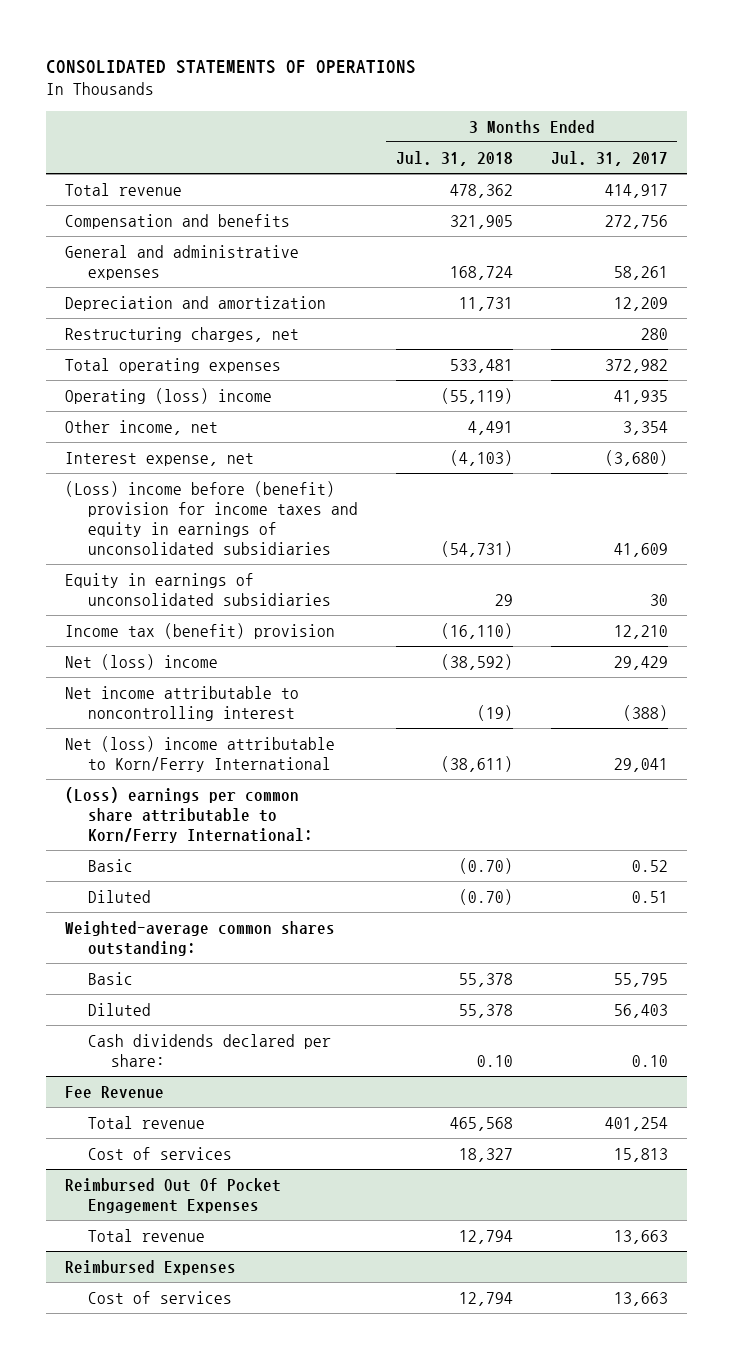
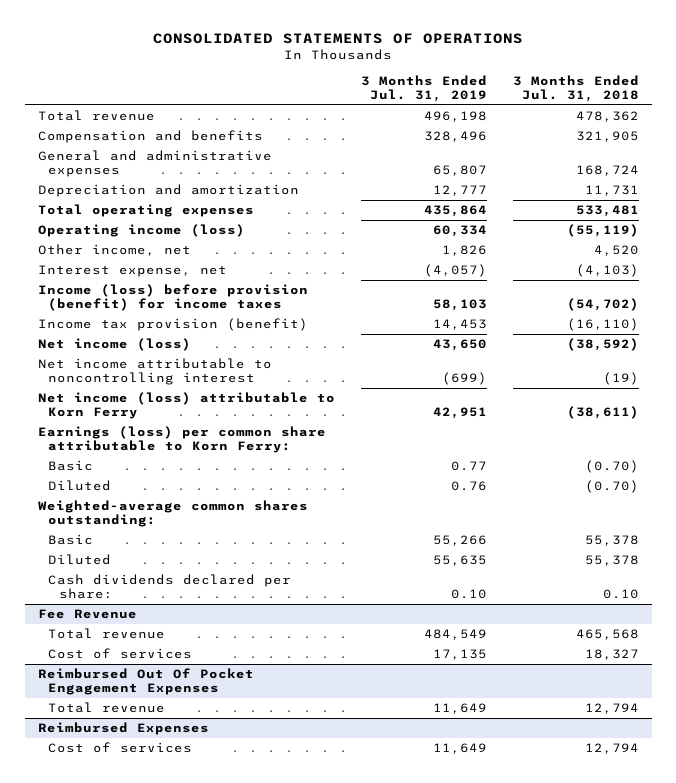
- | 3 Months Ended Jul. 31, 2018 | 3 Months Ended Jul. 31, 2017
+ | 3 Months Ended Jul. 31, 2019 | 3 Months Ended Jul. 31, 2018
- Restructuring charges, net | | 280
- Operating (loss) income | (55,119) | 41,935
- Other income, net | 4,491 | 3,354
+ Operating income (loss) | 60,334 | (55,119)
+ Other income, net | 1,826 | 4,520
- (Loss) income before (benefit) provision for income taxes and equity in earnings of unconsolidated subsidiaries | (54,731) | 41,609
- Equity in earnings of unconsolidated subsidiaries | 29 | 30
- Income tax (benefit) provision | (16,110) | 12,210
- Net (loss) income | (38,592) | 29,429
+ Income (loss) before provision (benefit) for income taxes | 58,103 | (54,702)
+ Income tax provision (benefit) | 14,453 | (16,110)
+ Net income (loss) | 43,650 | (38,592)
- Net (loss) income attributable to Korn/Ferry International | (38,611) | 29,041
- (Loss) earnings per common share attributable to Korn/Ferry International:
+ Net income (loss) attributable to Korn Ferry | 42,951 | (38,611)
+ Earnings (loss) per common share attributable to Korn Ferry:

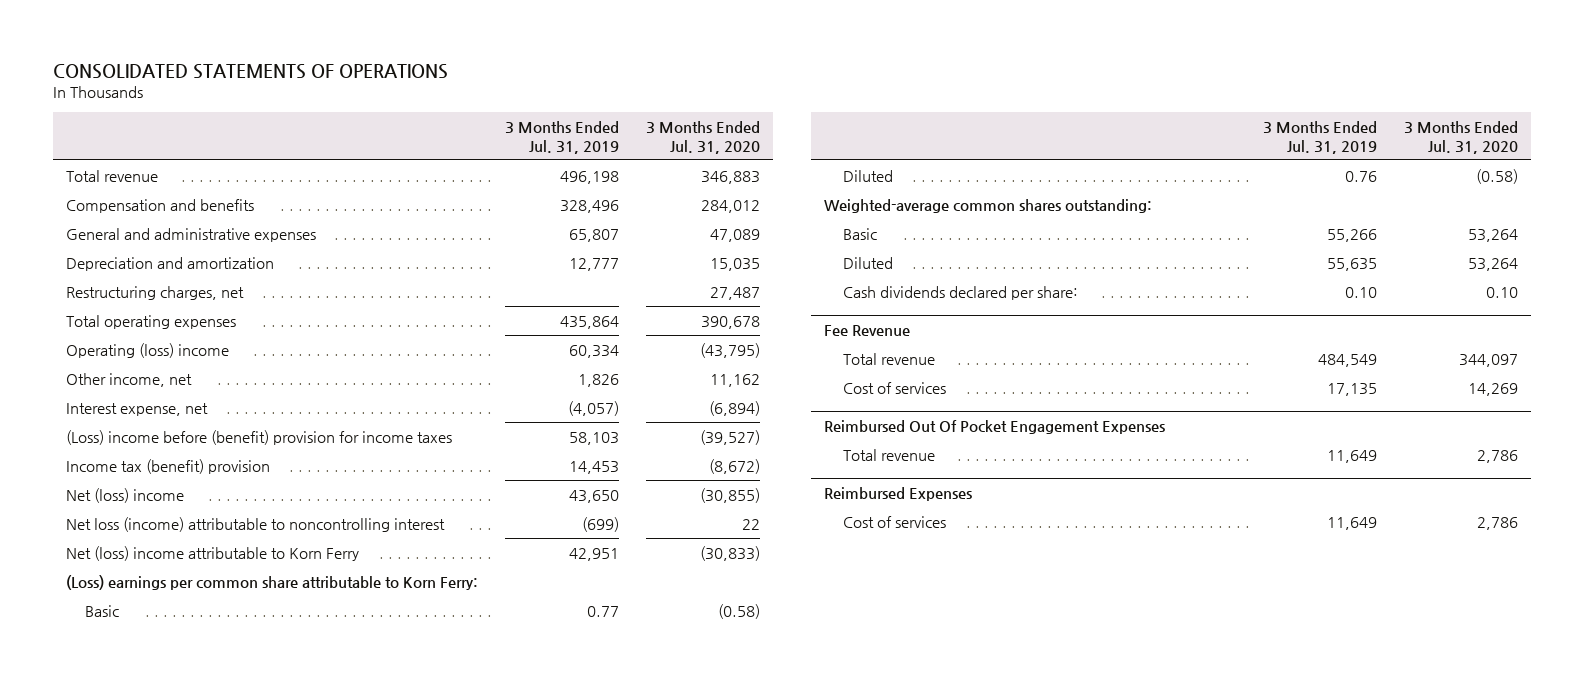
- | 3 Months Ended Jul. 31, 2019 | 3 Months Ended Jul. 31, 2018
+ | 3 Months Ended Jul. 31, 2019 | 3 Months Ended Jul. 31, 2020
+ Restructuring charges, net | | 27,487
- Operating income (loss) | 60,334 | (55,119)
+ Operating (loss) income | 60,334 | (43,795)
- Income (loss) before provision (benefit) for income taxes | 58,103 | (54,702)
- Income tax provision (benefit) | 14,453 | (16,110)
- Net income (loss) | 43,650 | (38,592)
- Net income attributable to noncontrolling interest | (699) | (19)
- Net income (loss) attributable to Korn Ferry | 42,951 | (38,611)
- Earnings (loss) per common share attributable to Korn Ferry:
+ (Loss) income before (benefit) provision for income taxes | 58,103 | (39,527)
+ Income tax (benefit) provision | 14,453 | (8,672)
+ Net (loss) income | 43,650 | (30,855)
+ Net loss (income) attributable to noncontrolling interest | (699) | 22
+ Net (loss) income attributable to Korn Ferry | 42,951 | (30,833)
+ (Loss) earnings per common share attributable to Korn Ferry:

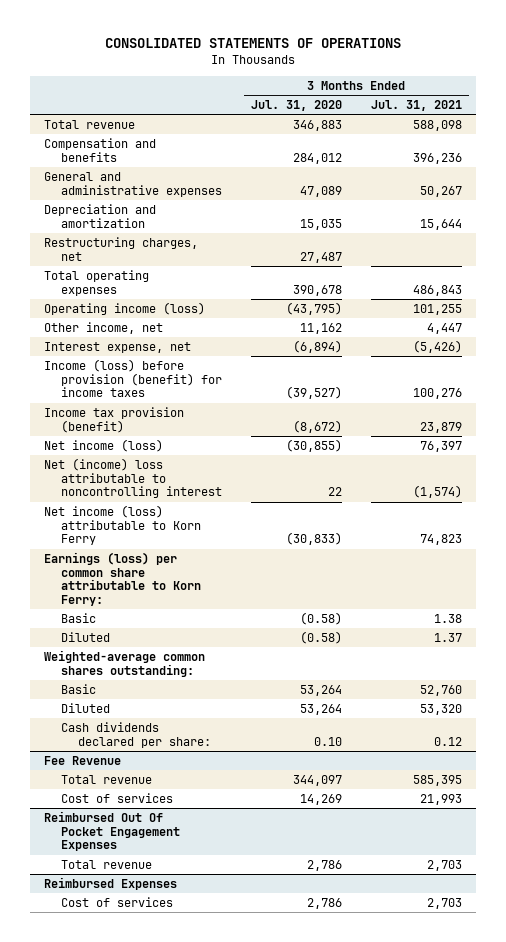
- | 3 Months Ended Jul. 31, 2019 | 3 Months Ended Jul. 31, 2020
+ | 3 Months Ended Jul. 31, 2020 | 3 Months Ended Jul. 31, 2021
- Operating (loss) income | 60,334 | (43,795)
+ Operating income (loss) | (43,795) | 101,255
- (Loss) income before (benefit) provision for income taxes | 58,103 | (39,527)
- Income tax (benefit) provision | 14,453 | (8,672)
- Net (loss) income | 43,650 | (30,855)
- Net loss (income) attributable to noncontrolling interest | (699) | 22
- Net (loss) income attributable to Korn Ferry | 42,951 | (30,833)
- (Loss) earnings per common share attributable to Korn Ferry:
+ Income (loss) before provision (benefit) for income taxes | (39,527) | 100,276
+ Income tax provision (benefit) | (8,672) | 23,879
+ Net income (loss) | (30,855) | 76,397
+ Net (income) loss attributable to noncontrolling interest | 22 | (1,574)
+ Net income (loss) attributable to Korn Ferry | (30,833) | 74,823
+ Earnings (loss) per common share attributable to Korn Ferry:

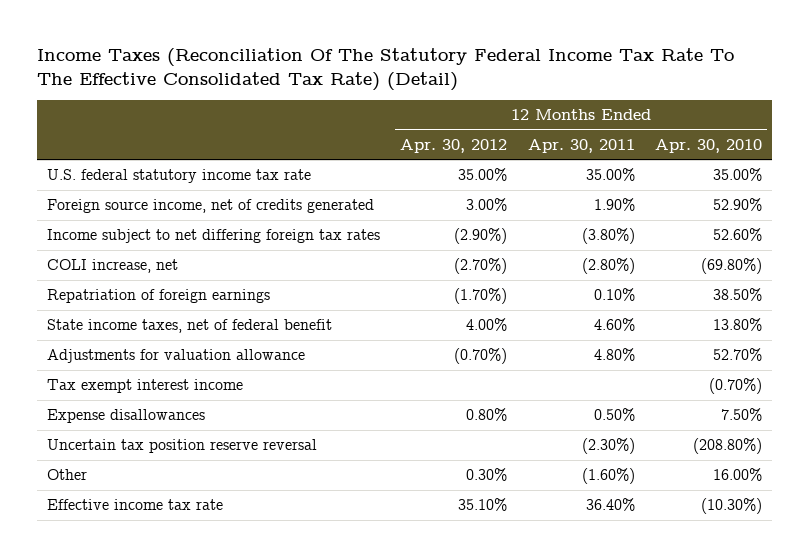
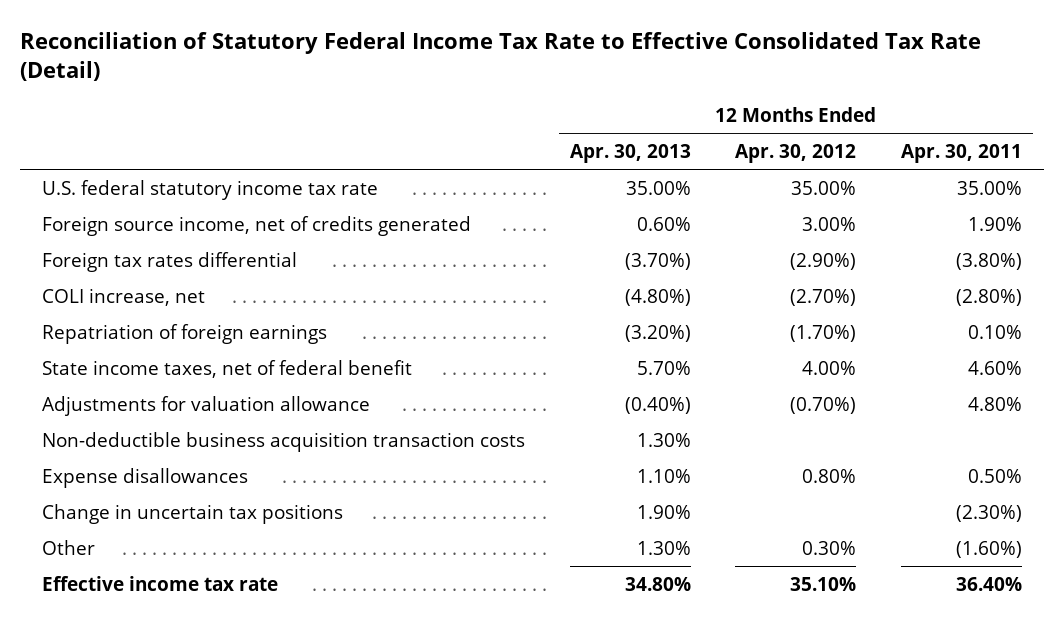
- Income Taxes (Reconciliation Of The Statutory Federal Income Tax Rate To The Effective Consolidated Tax Rate) (Detail)
+ Reconciliation of Statutory Federal Income Tax Rate to Effective Consolidated Tax Rate (Detail)
- | 12 Months Ended Apr. 30, 2012 | 12 Months Ended Apr. 30, 2011 | 12 Months Ended Apr. 30, 2010
+ | 12 Months Ended Apr. 30, 2013 | 12 Months Ended Apr. 30, 2012 | 12 Months Ended Apr. 30, 2011
- Income subject to net differing foreign tax rates | (2.90%) | (3.80%) | 52.60%
+ Foreign tax rates differential | (3.70%) | (2.90%) | (3.80%)
- Tax exempt interest income | | | (0.70%)
+ Non-deductible business acquisition transaction costs | 1.30% | |
- Uncertain tax position reserve reversal | | (2.30%) | (208.80%)
+ Change in uncertain tax positions | 1.90% | | (2.30%)

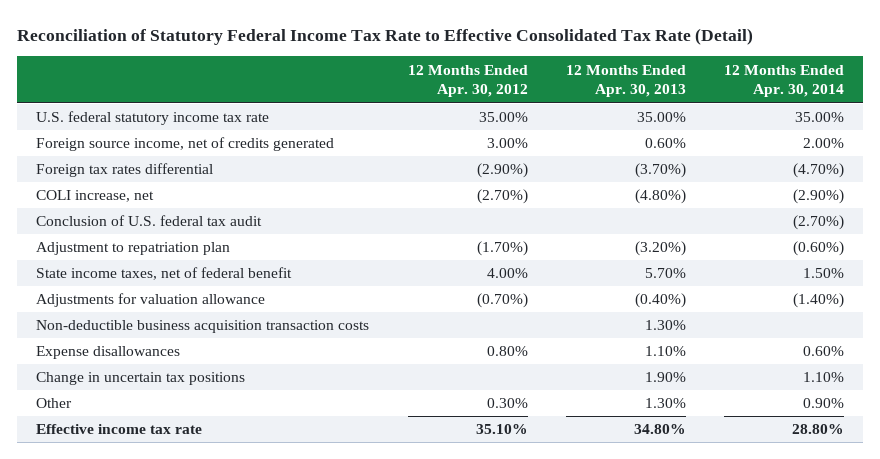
- | 12 Months Ended Apr. 30, 2013 | 12 Months Ended Apr. 30, 2012 | 12 Months Ended Apr. 30, 2011
+ | 12 Months Ended Apr. 30, 2012 | 12 Months Ended Apr. 30, 2013 | 12 Months Ended Apr. 30, 2014
- Repatriation of foreign earnings | (3.20%) | (1.70%) | 0.10%
+ Conclusion of U.S. federal tax audit | | | (2.70%)
+ Adjustment to repatriation plan | (1.70%) | (3.20%) | (0.60%)

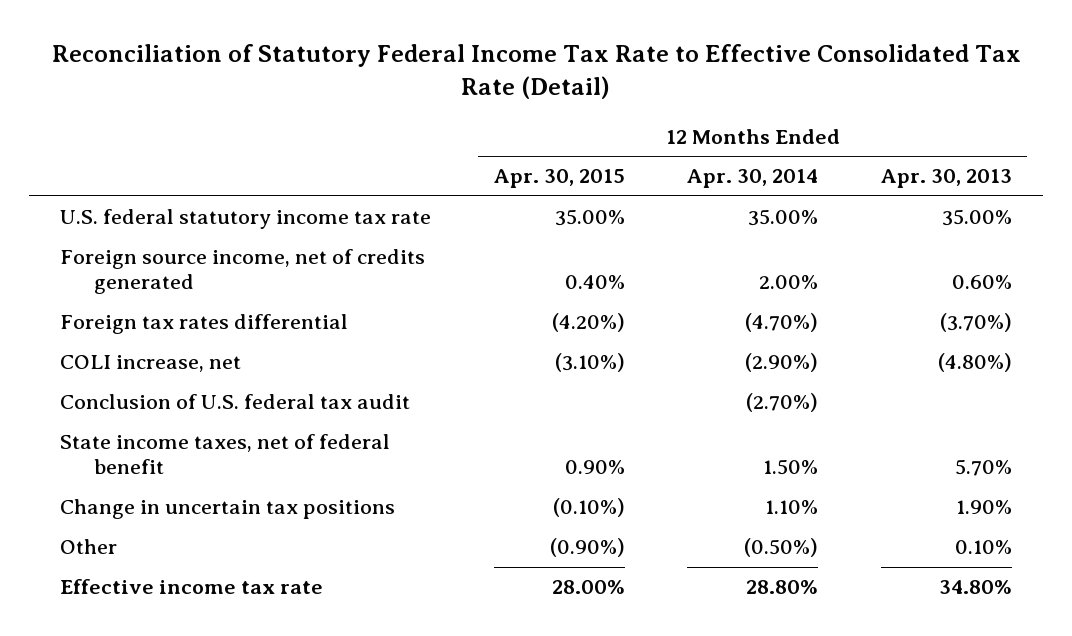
- | 12 Months Ended Apr. 30, 2012 | 12 Months Ended Apr. 30, 2013 | 12 Months Ended Apr. 30, 2014
+ | 12 Months Ended Apr. 30, 2015 | 12 Months Ended Apr. 30, 2014 | 12 Months Ended Apr. 30, 2013
- Adjustment to repatriation plan | (1.70%) | (3.20%) | (0.60%)
- Adjustments for valuation allowance | (0.70%) | (0.40%) | (1.40%)
- Non-deductible business acquisition transaction costs | | 1.30% |
- Expense disallowances | 0.80% | 1.10% | 0.60%
- Other | 0.30% | 1.30% | 0.90%
+ Other | (0.90%) | (0.50%) | 0.10%

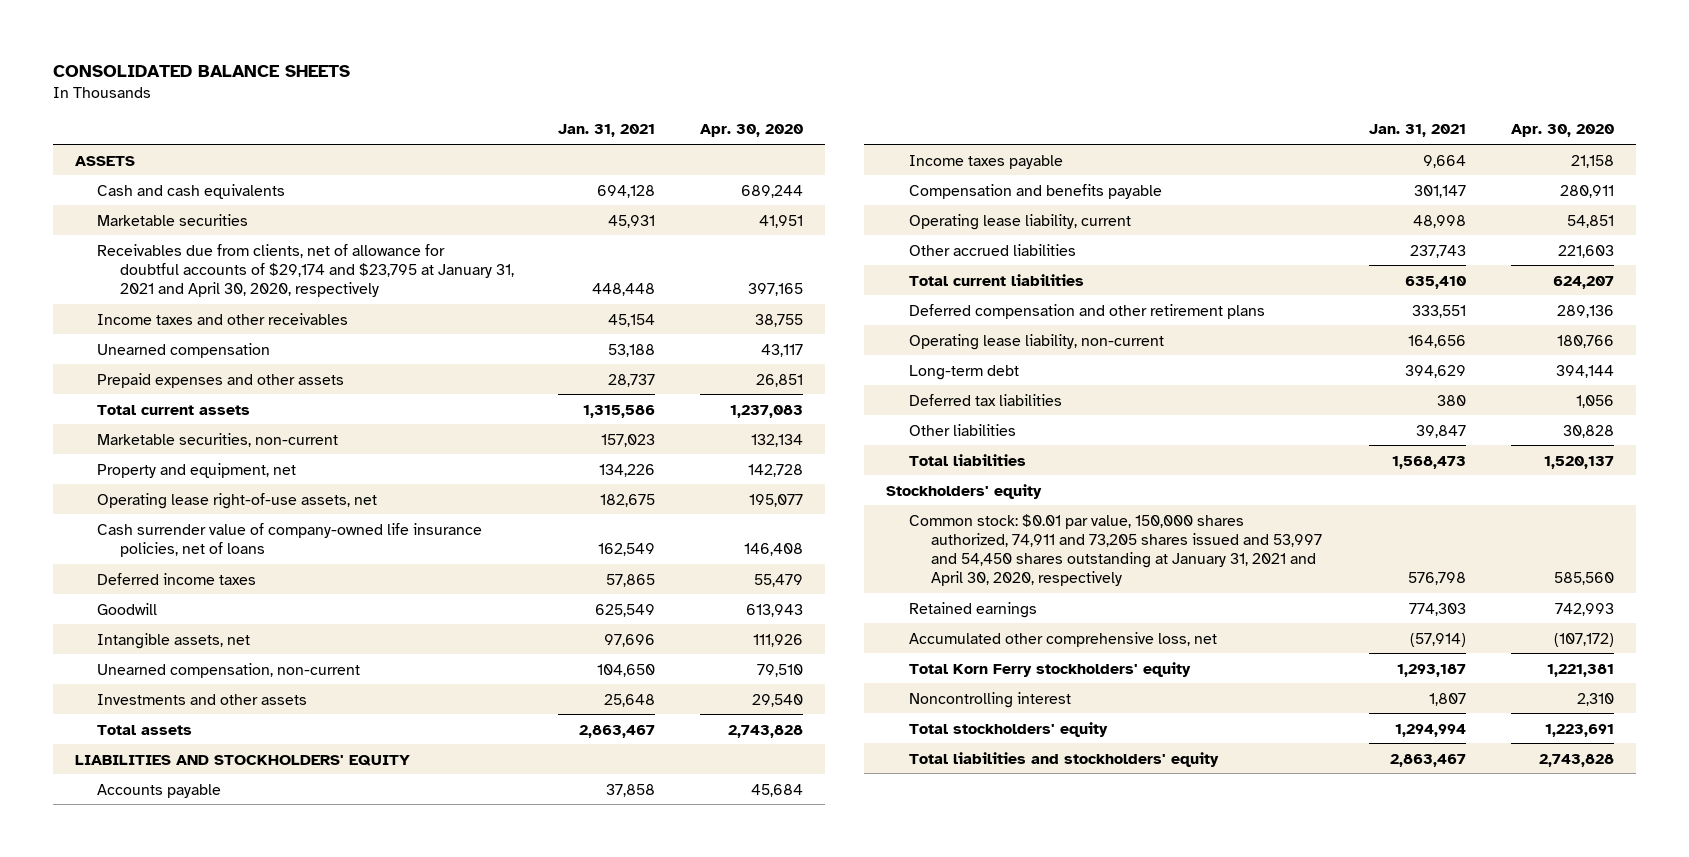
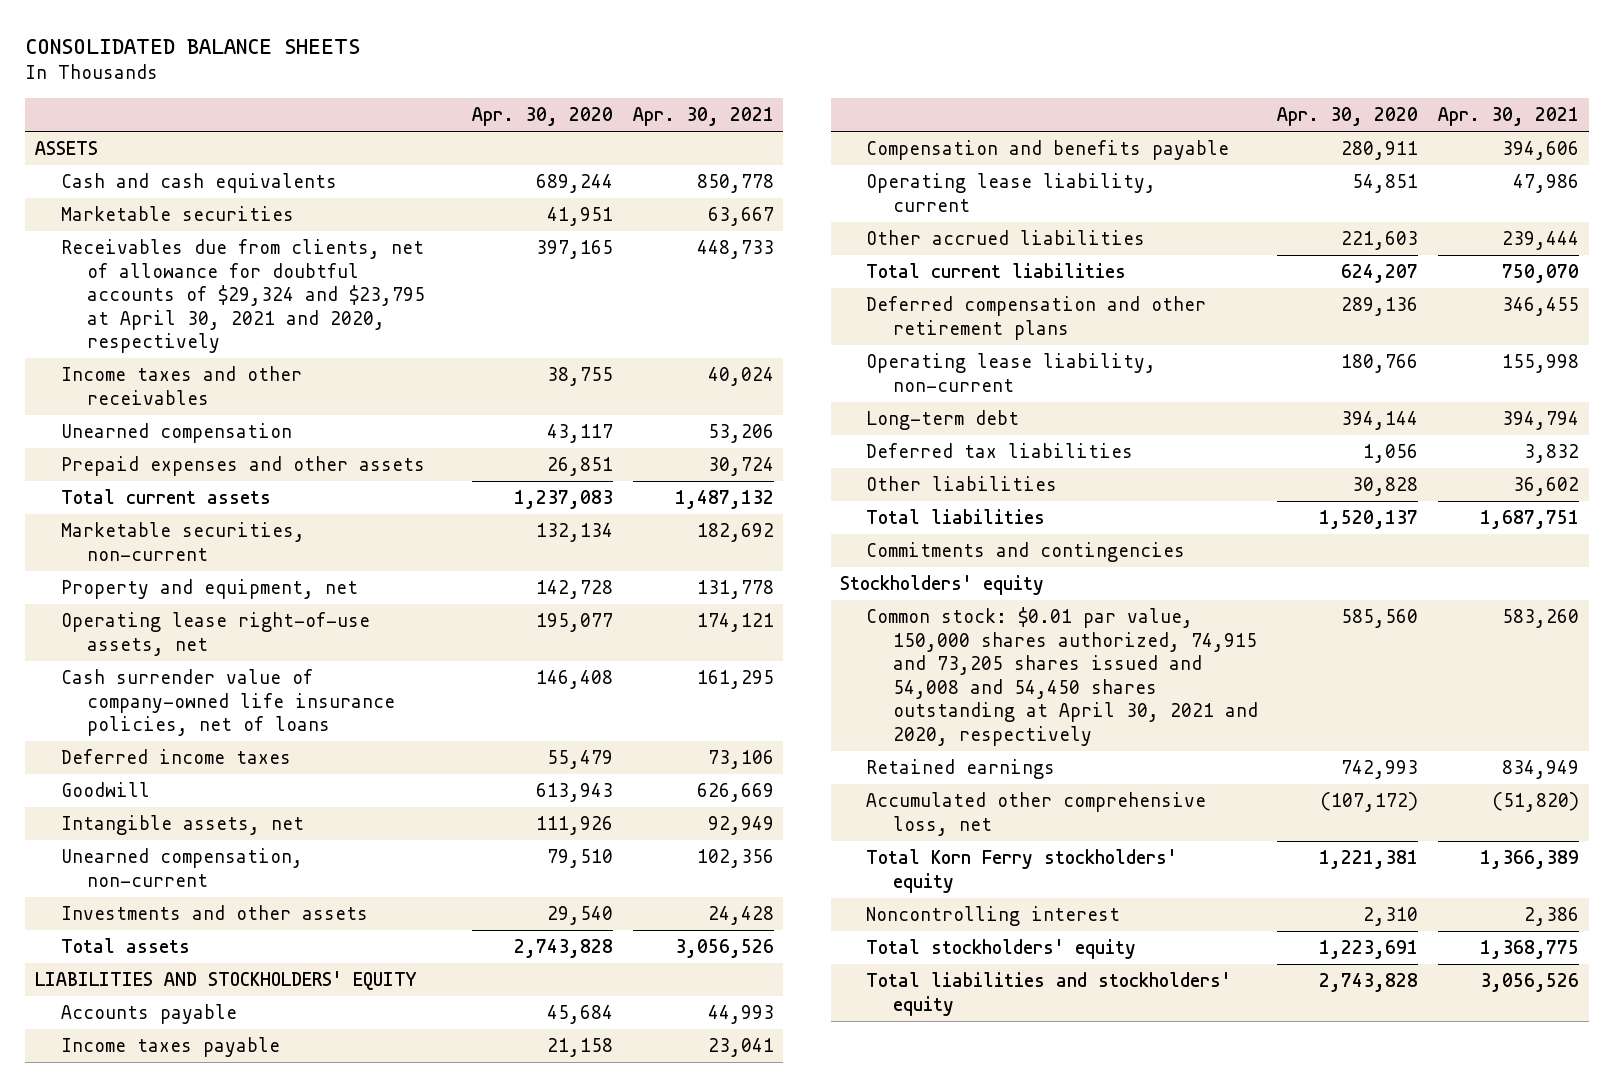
- | Jan. 31, 2021 | Apr. 30, 2020
+ | Apr. 30, 2020 | Apr. 30, 2021
- Receivables due from clients, net of allowance for doubtful accounts of $29,174 and $23,795 at January 31, 2021 and April 30, 2020, respectively | 448,448 | 397,165
+ Receivables due from clients, net of allowance for doubtful accounts of $29,324 and $23,795 at April 30, 2021 and 2020, respectively | 397,165 | 448,733
+ Commitments and contingencies
- Common stock: $0.01 par value, 150,000 shares authorized, 74,911 and 73,205 shares issued and 53,997 and 54,450 shares outstanding at January 31, 2021 and April 30, 2020, respectively | 576,798 | 585,560
+ Common stock: $0.01 par value, 150,000 shares authorized, 74,915 and 73,205 shares issued and 54,008 and 54,450 shares outstanding at April 30, 2021 and 2020, respectively | 585,560 | 583,260

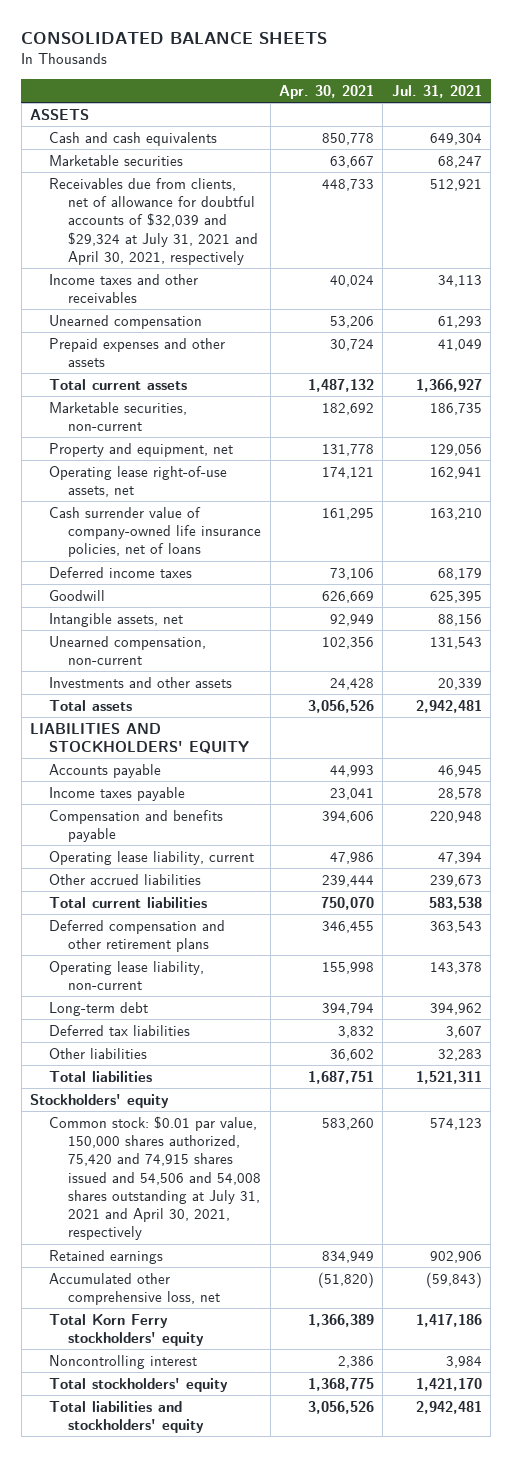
- | Apr. 30, 2020 | Apr. 30, 2021
+ | Apr. 30, 2021 | Jul. 31, 2021
- Receivables due from clients, net of allowance for doubtful accounts of $29,324 and $23,795 at April 30, 2021 and 2020, respectively | 397,165 | 448,733
+ Receivables due from clients, net of allowance for doubtful accounts of $32,039 and $29,324 at July 31, 2021 and April 30, 2021, respectively | 448,733 | 512,921
- Commitments and contingencies
- Common stock: $0.01 par value, 150,000 shares authorized, 74,915 and 73,205 shares issued and 54,008 and 54,450 shares outstanding at April 30, 2021 and 2020, respectively | 585,560 | 583,260
+ Common stock: $0.01 par value, 150,000 shares authorized, 75,420 and 74,915 shares issued and 54,506 and 54,008 shares outstanding at July 31, 2021 and April 30, 2021, respectively | 583,260 | 574,123

